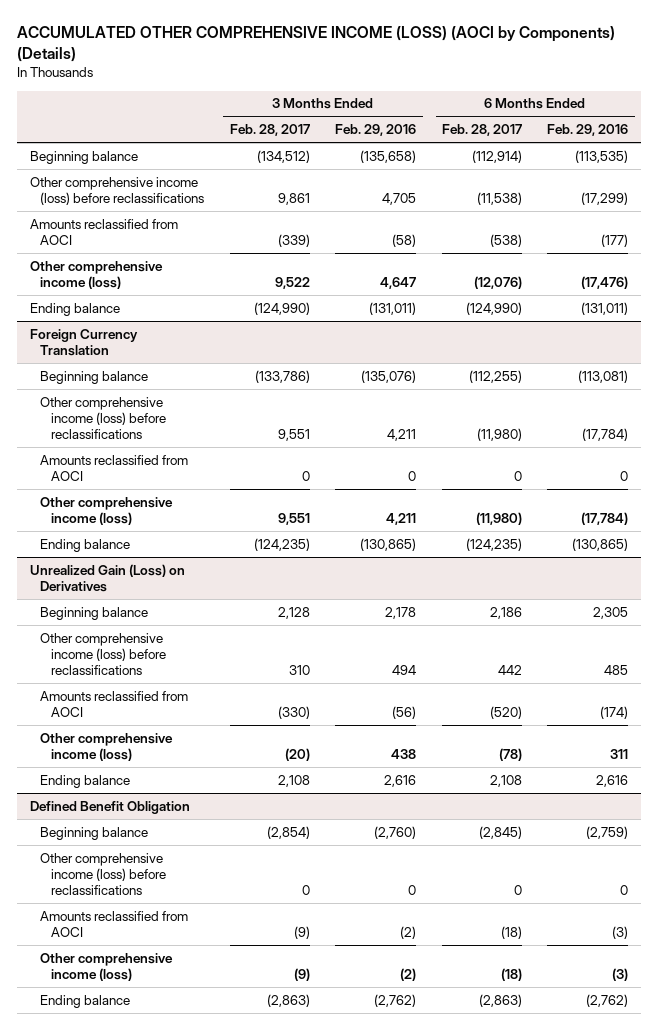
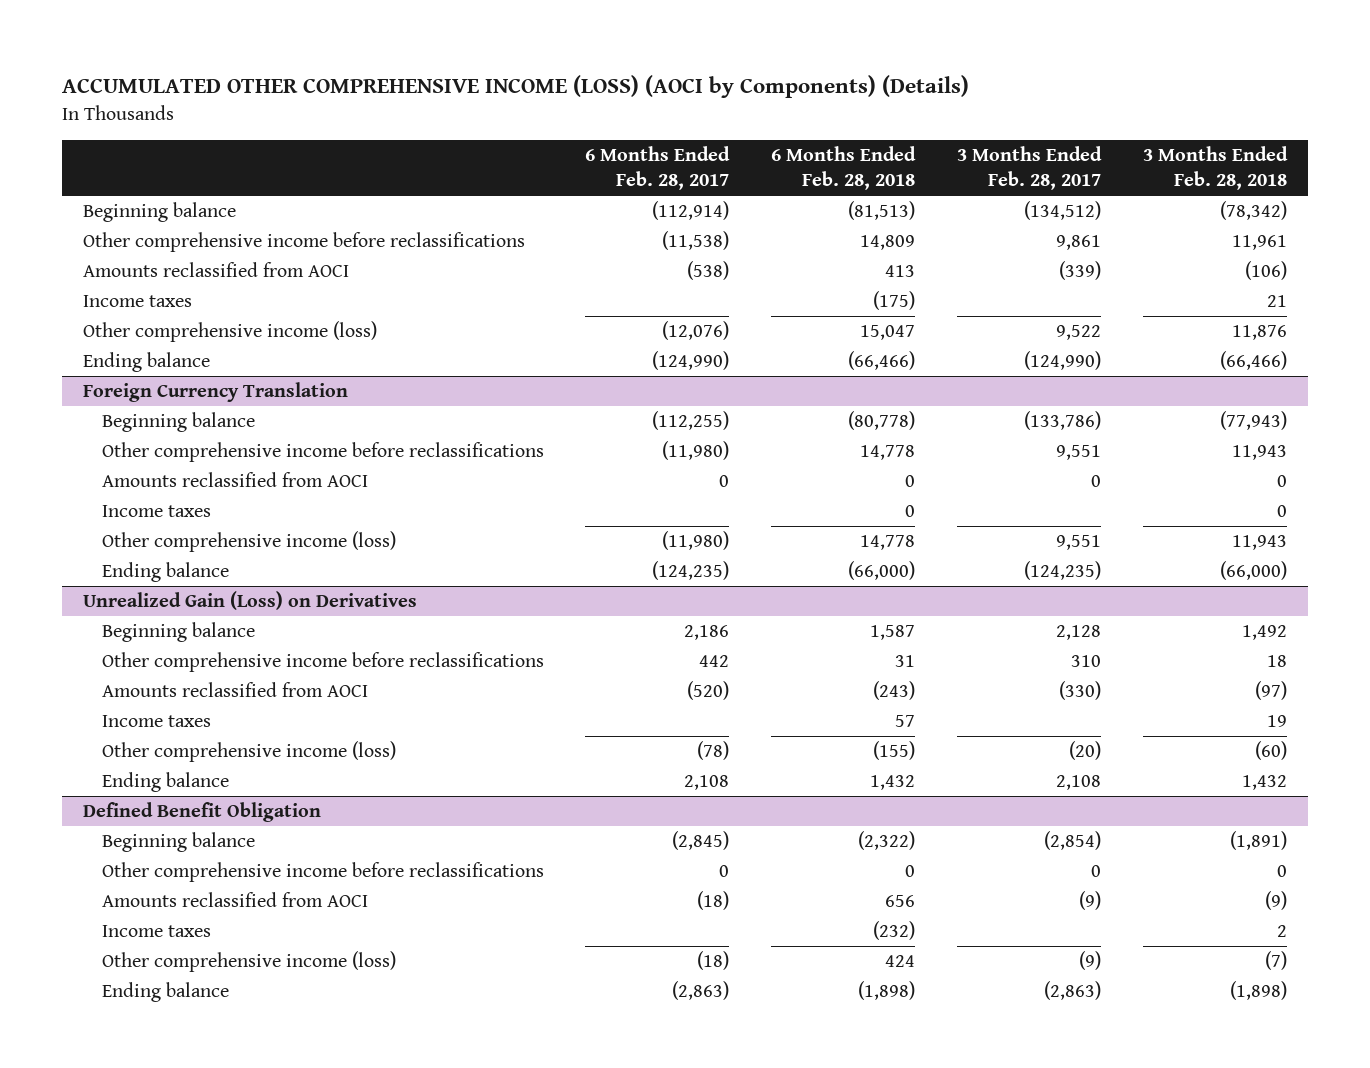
- | 3 Months Ended Feb. 28, 2017 | 3 Months Ended Feb. 29, 2016 | 6 Months Ended Feb. 28, 2017 | 6 Months Ended Feb. 29, 2016
+ | 6 Months Ended Feb. 28, 2017 | 6 Months Ended Feb. 28, 2018 | 3 Months Ended Feb. 28, 2017 | 3 Months Ended Feb. 28, 2018
- Other comprehensive income (loss) before reclassifications | 9,861 | 4,705 | (11,538) | (17,299)
+ Other comprehensive income before reclassifications | (11,538) | 14,809 | 9,861 | 11,961
+ Income taxes | | (175) | | 21
@ Foreign Currency Translation
- Other comprehensive income (loss) before reclassifications | 9,551 | 4,211 | (11,980) | (17,784)
+ Other comprehensive income before reclassifications | (11,980) | 14,778 | 9,551 | 11,943
+ Income taxes | | 0 | | 0
@ Unrealized Gain (Loss) on Derivatives
- Other comprehensive income (loss) before reclassifications | 310 | 494 | 442 | 485
+ Other comprehensive income before reclassifications | 442 | 31 | 310 | 18
+ Income taxes | | 57 | | 19
@ Defined Benefit Obligation
- Other comprehensive income (loss) before reclassifications | 0 | 0 | 0 | 0
+ Other comprehensive income before reclassifications | 0 | 0 | 0 | 0
+ Income taxes | | (232) | | 2

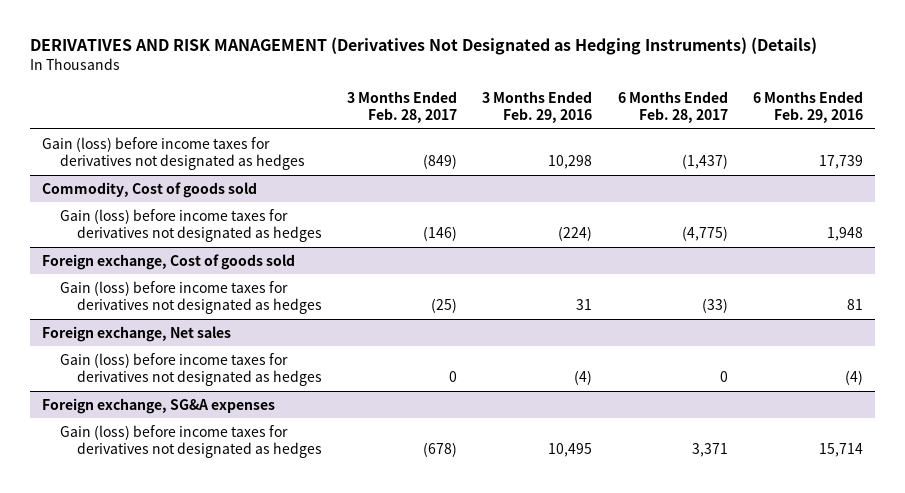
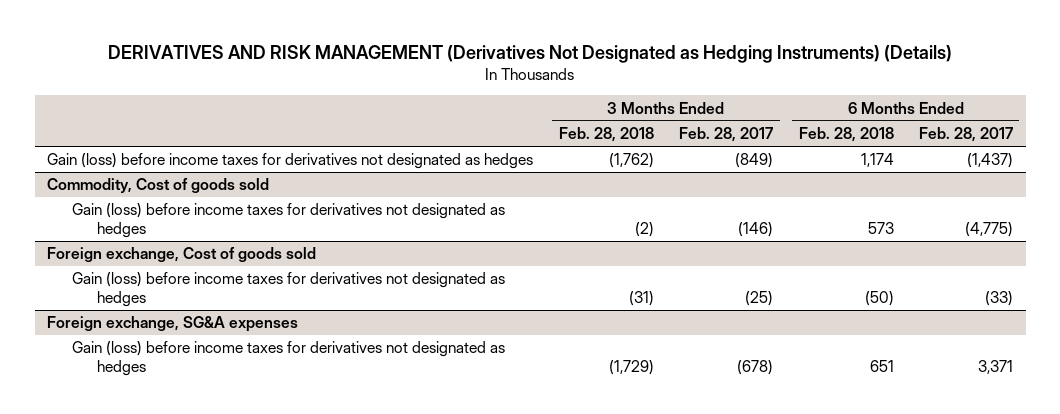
- | 3 Months Ended Feb. 28, 2017 | 3 Months Ended Feb. 29, 2016 | 6 Months Ended Feb. 28, 2017 | 6 Months Ended Feb. 29, 2016
+ | 3 Months Ended Feb. 28, 2018 | 3 Months Ended Feb. 28, 2017 | 6 Months Ended Feb. 28, 2018 | 6 Months Ended Feb. 28, 2017
- Foreign exchange, Net sales
- Gain (loss) before income taxes for derivatives not designated as hedges | 0 | (4) | 0 | (4)

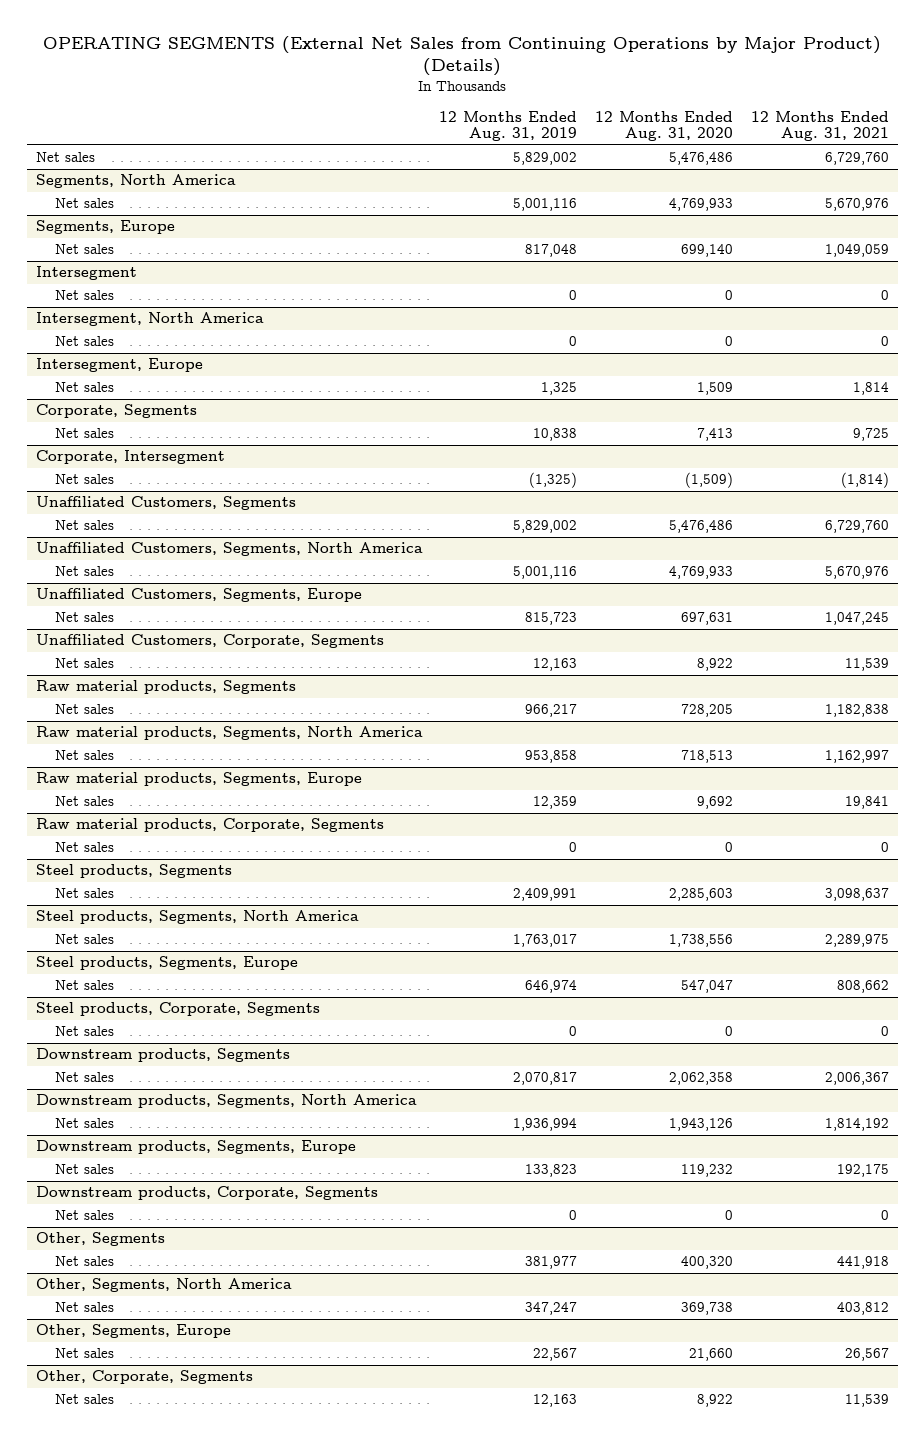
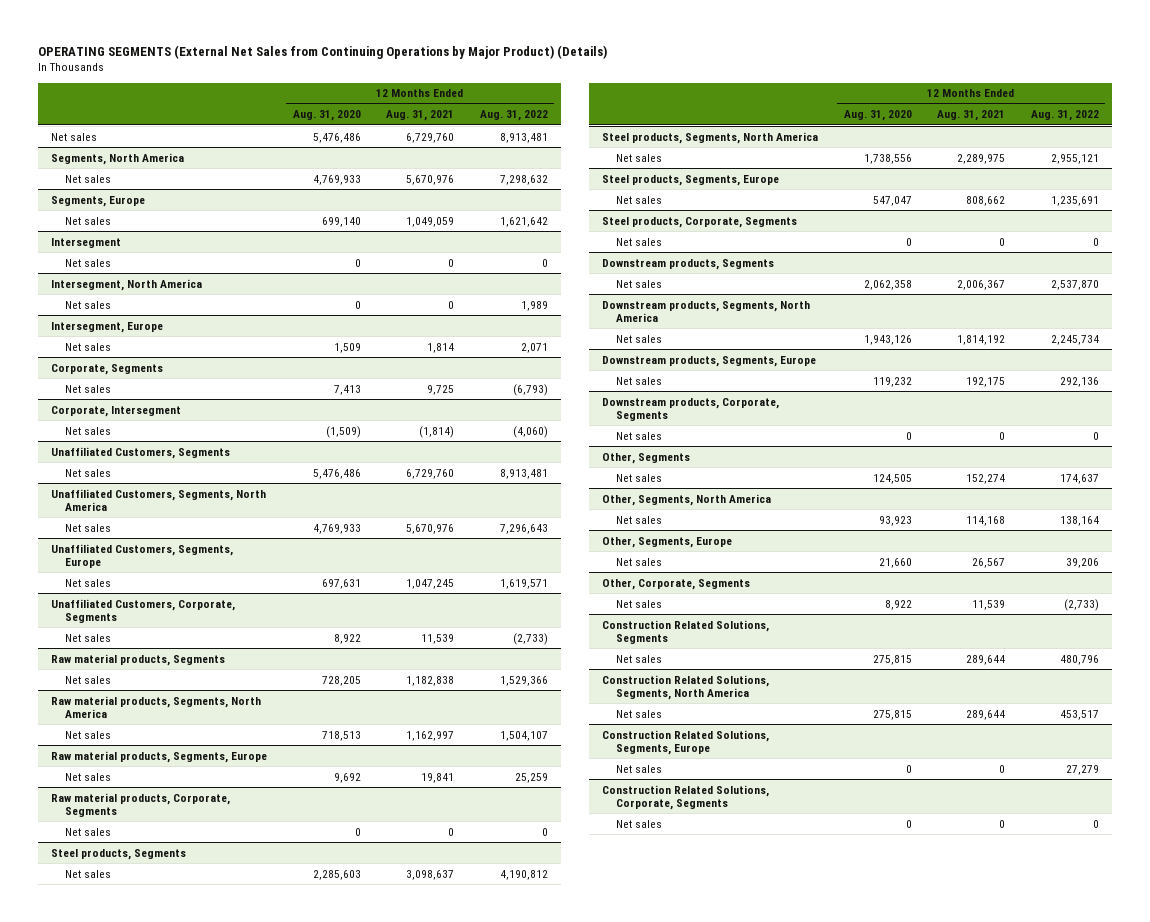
- | 12 Months Ended Aug. 31, 2019 | 12 Months Ended Aug. 31, 2020 | 12 Months Ended Aug. 31, 2021
+ | 12 Months Ended Aug. 31, 2020 | 12 Months Ended Aug. 31, 2021 | 12 Months Ended Aug. 31, 2022
@ Other, Segments
- Net sales | 381,977 | 400,320 | 441,918
+ Net sales | 124,505 | 152,274 | 174,637
@ Other, Segments, North America
- Net sales | 347,247 | 369,738 | 403,812
+ Net sales | 93,923 | 114,168 | 138,164
+ Construction Related Solutions, Segments
+ Net sales | 275,815 | 289,644 | 480,796
+ Construction Related Solutions, Segments, North America
+ Net sales | 275,815 | 289,644 | 453,517
+ Construction Related Solutions, Segments, Europe
+ Net sales | 0 | 0 | 27,279
+ Construction Related Solutions, Corporate, Segments
+ Net sales | 0 | 0 | 0

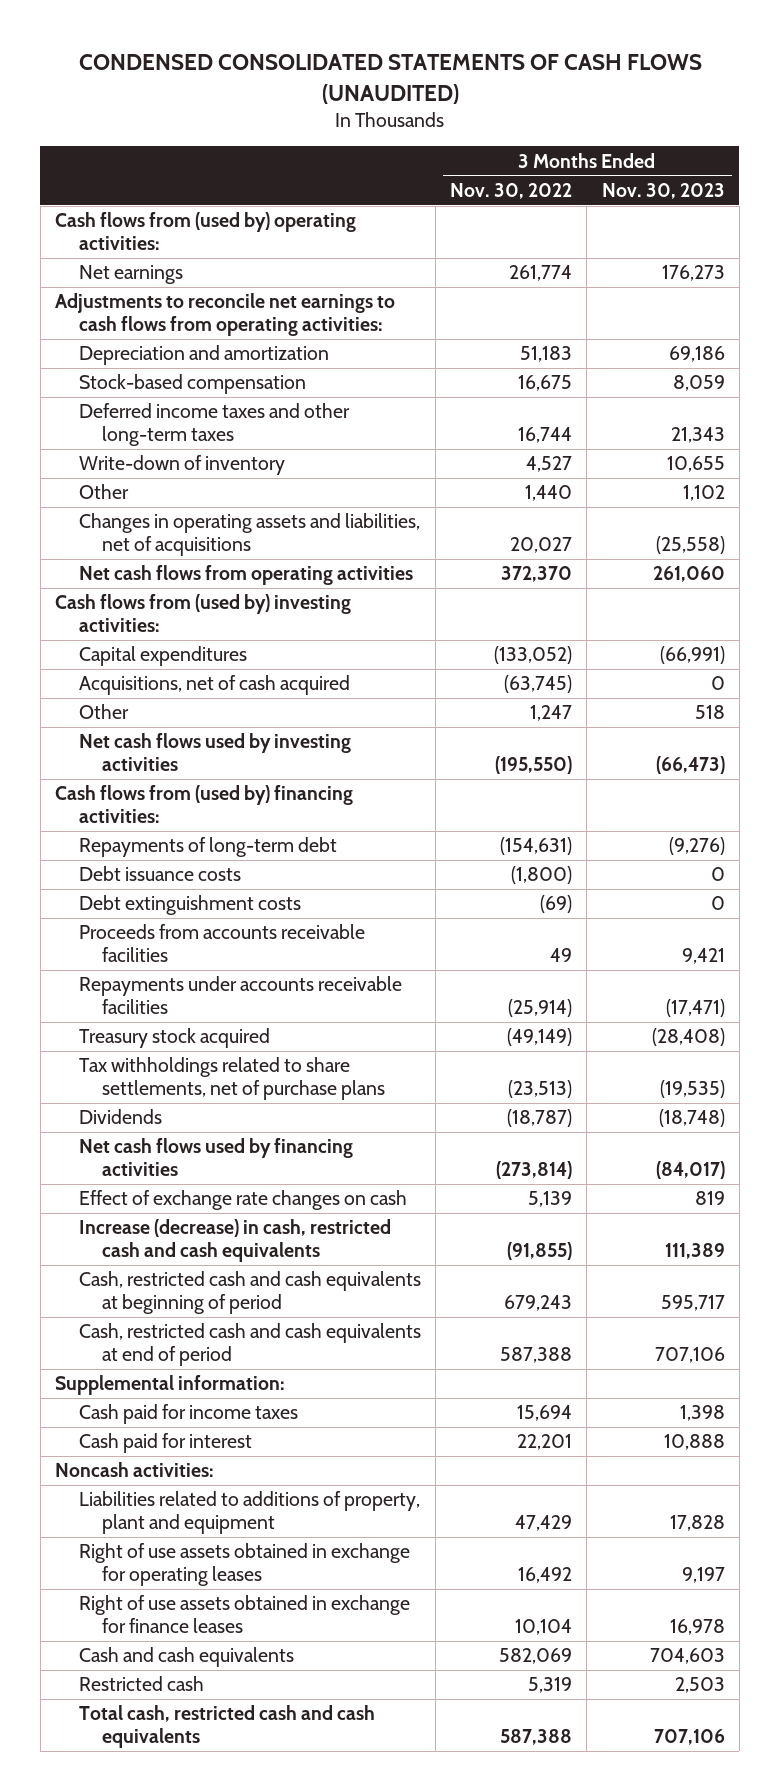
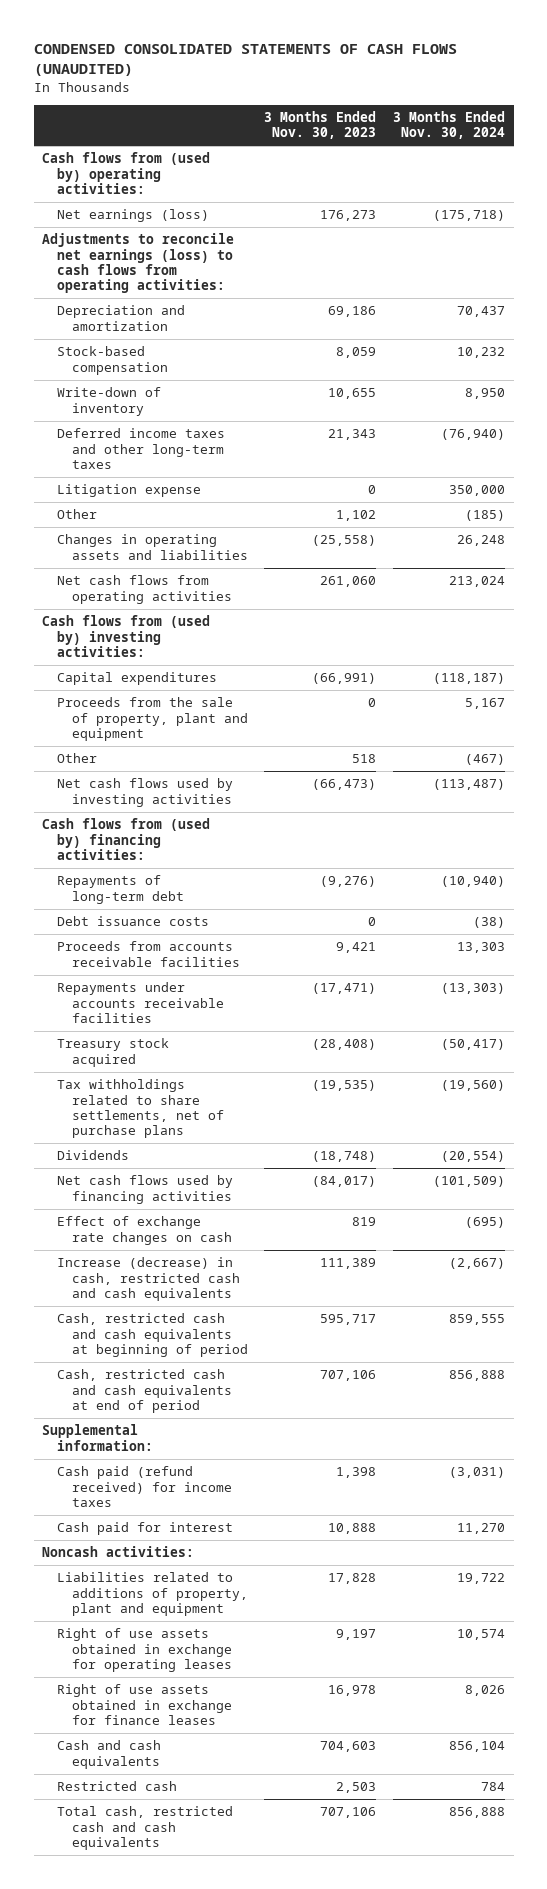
- | 3 Months Ended Nov. 30, 2022 | 3 Months Ended Nov. 30, 2023
+ | 3 Months Ended Nov. 30, 2023 | 3 Months Ended Nov. 30, 2024
- Net earnings | 261,774 | 176,273
- Adjustments to reconcile net earnings to cash flows from operating activities:
+ Net earnings (loss) | 176,273 | (175,718)
+ Adjustments to reconcile net earnings (loss) to cash flows from operating activities:
moved down: Deferred income taxes and other long-term taxes | 21,343 | (76,940)
+ Litigation expense | 0 | 350,000
- Changes in operating assets and liabilities, net of acquisitions | 20,027 | (25,558)
+ Changes in operating assets and liabilities | (25,558) | 26,248
- Acquisitions, net of cash acquired | (63,745) | 0
+ Proceeds from the sale of property, plant and equipment | 0 | 5,167
- Debt extinguishment costs | (69) | 0
- Cash paid for income taxes | 15,694 | 1,398
+ Cash paid (refund received) for income taxes | 1,398 | (3,031)

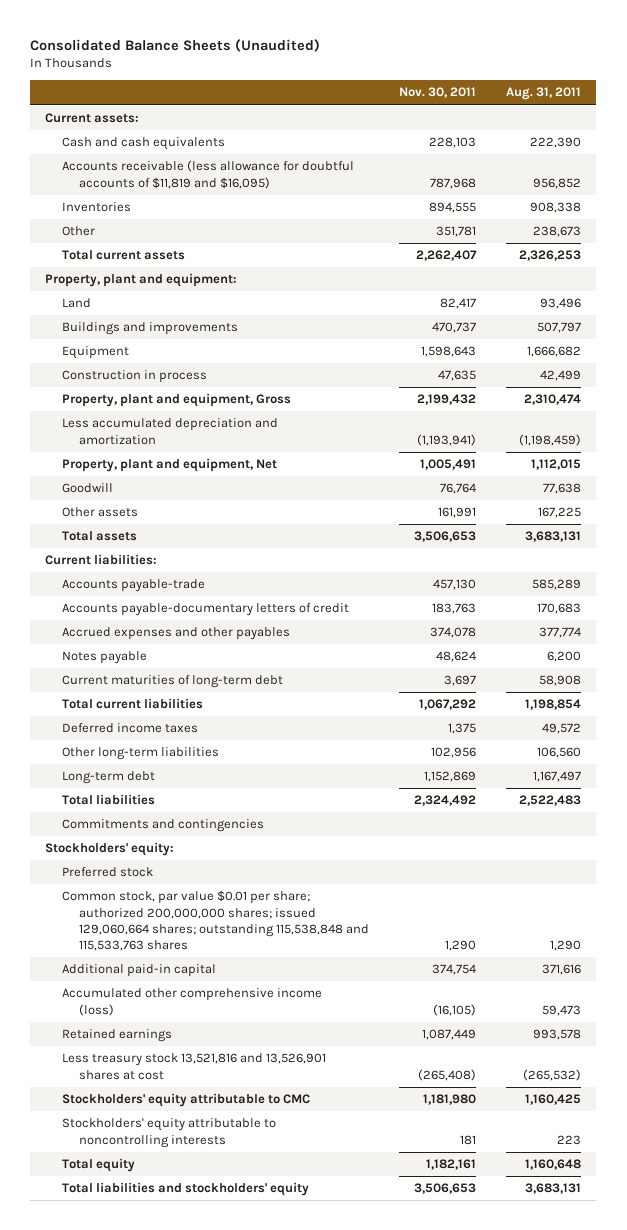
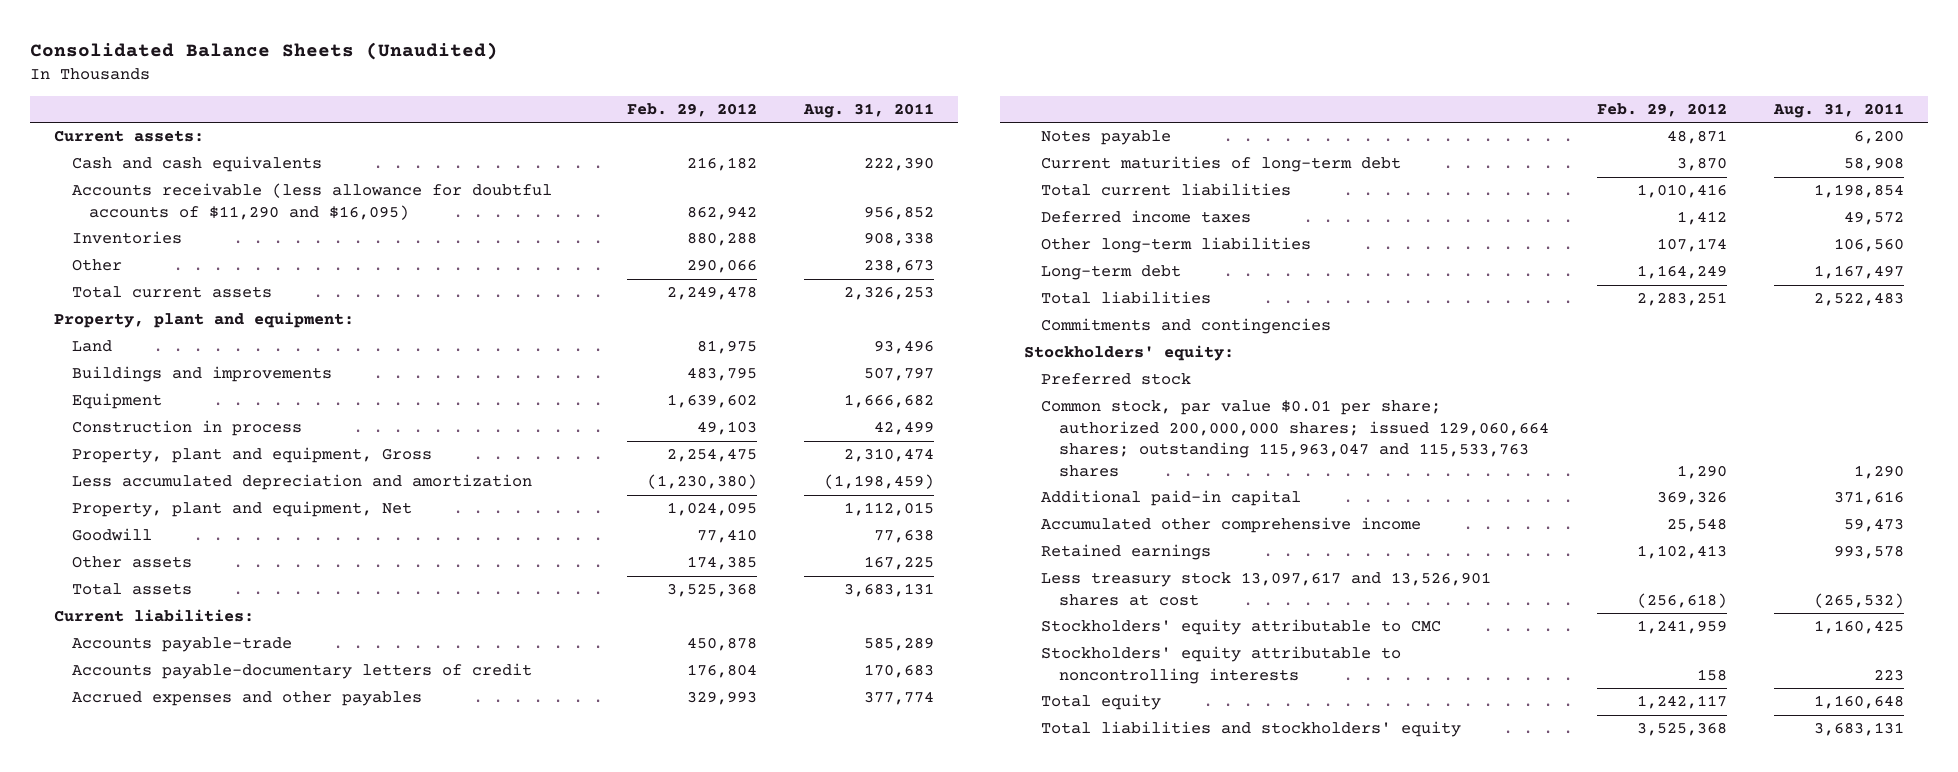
- | Nov. 30, 2011 | Aug. 31, 2011
+ | Feb. 29, 2012 | Aug. 31, 2011
- Accounts receivable (less allowance for doubtful accounts of $11,819 and $16,095) | 787,968 | 956,852
+ Accounts receivable (less allowance for doubtful accounts of $11,290 and $16,095) | 862,942 | 956,852
- Common stock, par value $0.01 per share; authorized 200,000,000 shares; issued 129,060,664 shares; outstanding 115,538,848 and 115,533,763 shares | 1,290 | 1,290
+ Common stock, par value $0.01 per share; authorized 200,000,000 shares; issued 129,060,664 shares; outstanding 115,963,047 and 115,533,763 shares | 1,290 | 1,290
- Accumulated other comprehensive income (loss) | (16,105) | 59,473
+ Accumulated other comprehensive income | 25,548 | 59,473
- Less treasury stock 13,521,816 and 13,526,901 shares at cost | (265,408) | (265,532)
+ Less treasury stock 13,097,617 and 13,526,901 shares at cost | (256,618) | (265,532)

